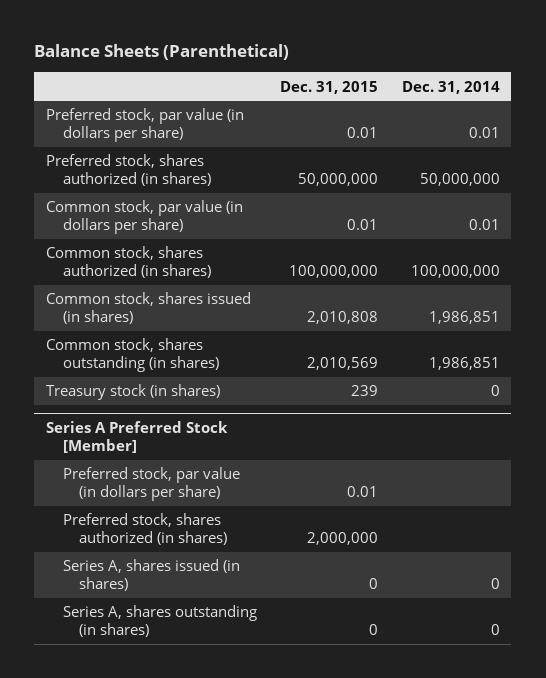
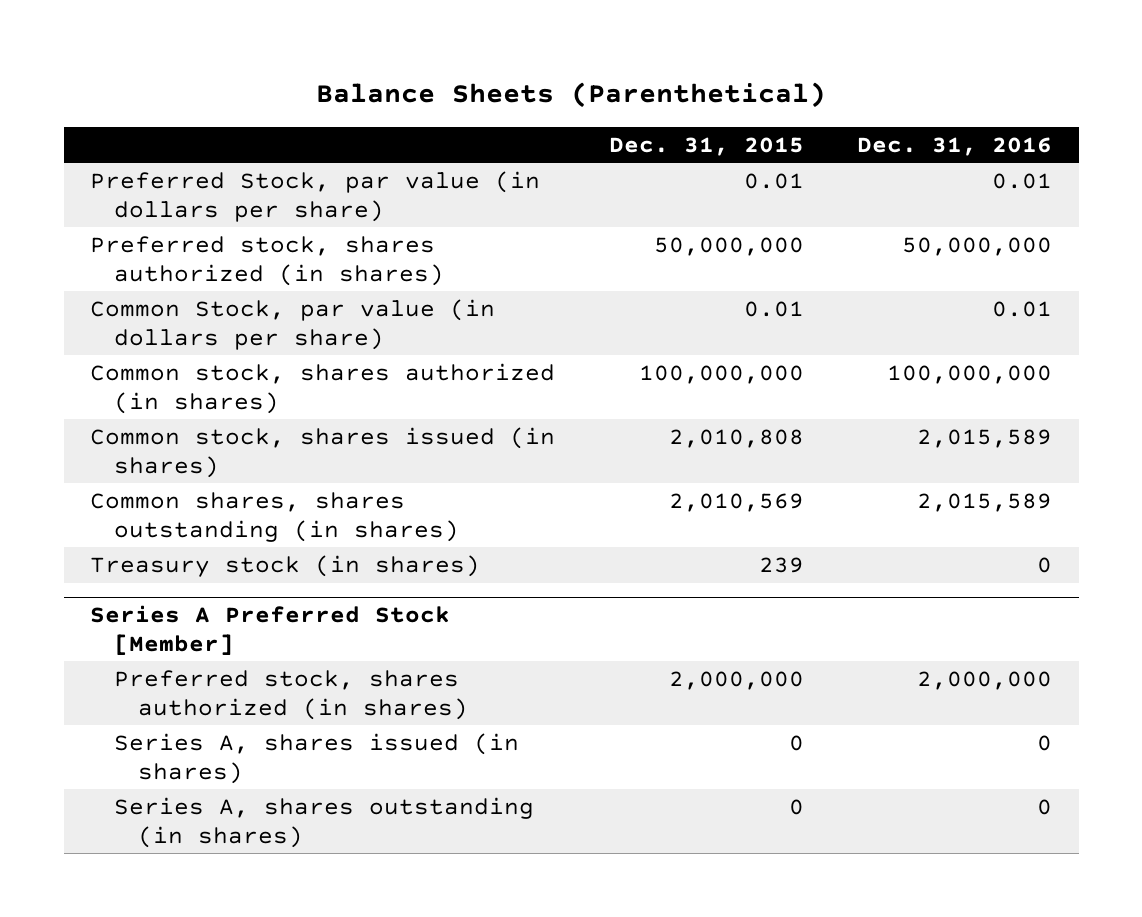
- | Dec. 31, 2015 | Dec. 31, 2014
+ | Dec. 31, 2015 | Dec. 31, 2016
- Preferred stock, par value (in dollars per share) | 0.01 | 0.01
+ Preferred Stock, par value (in dollars per share) | 0.01 | 0.01
- Common stock, par value (in dollars per share) | 0.01 | 0.01
+ Common Stock, par value (in dollars per share) | 0.01 | 0.01
- Common stock, shares outstanding (in shares) | 2,010,569 | 1,986,851
+ Common shares, shares outstanding (in shares) | 2,010,569 | 2,015,589
@ Series A Preferred Stock [Member]
- Preferred stock, par value (in dollars per share) | 0.01 |

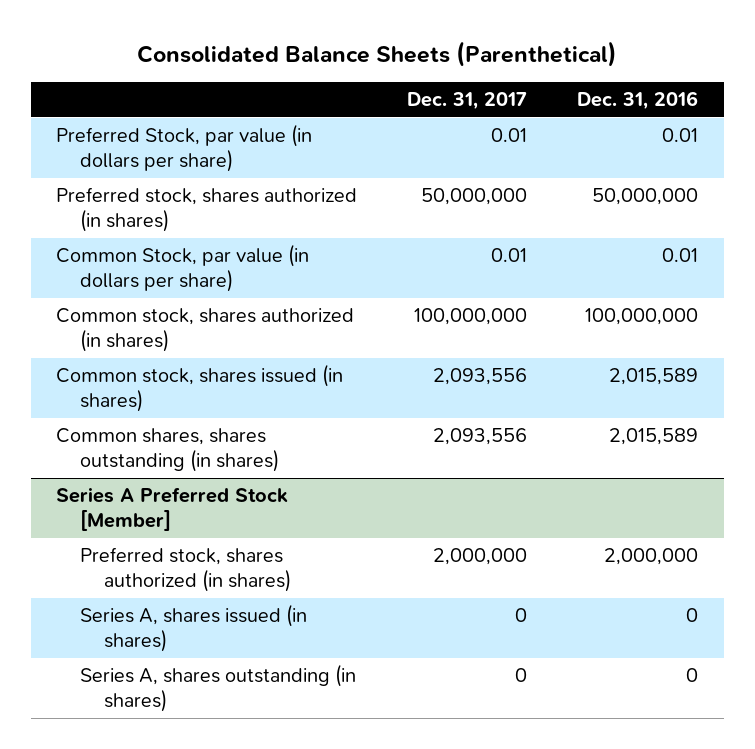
- Balance Sheets (Parenthetical)
+ Consolidated Balance Sheets (Parenthetical)
- | Dec. 31, 2015 | Dec. 31, 2016
+ | Dec. 31, 2017 | Dec. 31, 2016
- Treasury stock (in shares) | 239 | 0

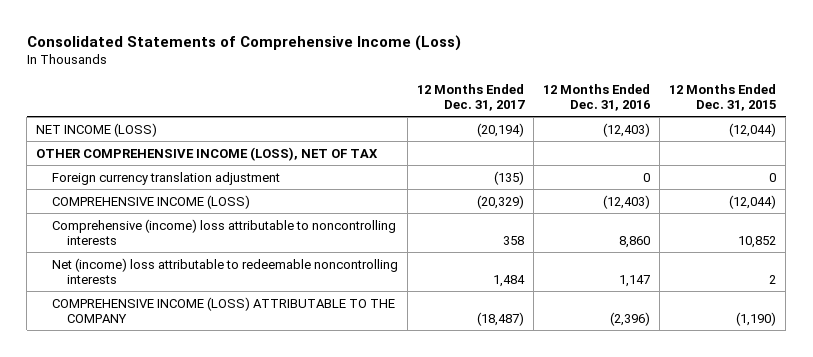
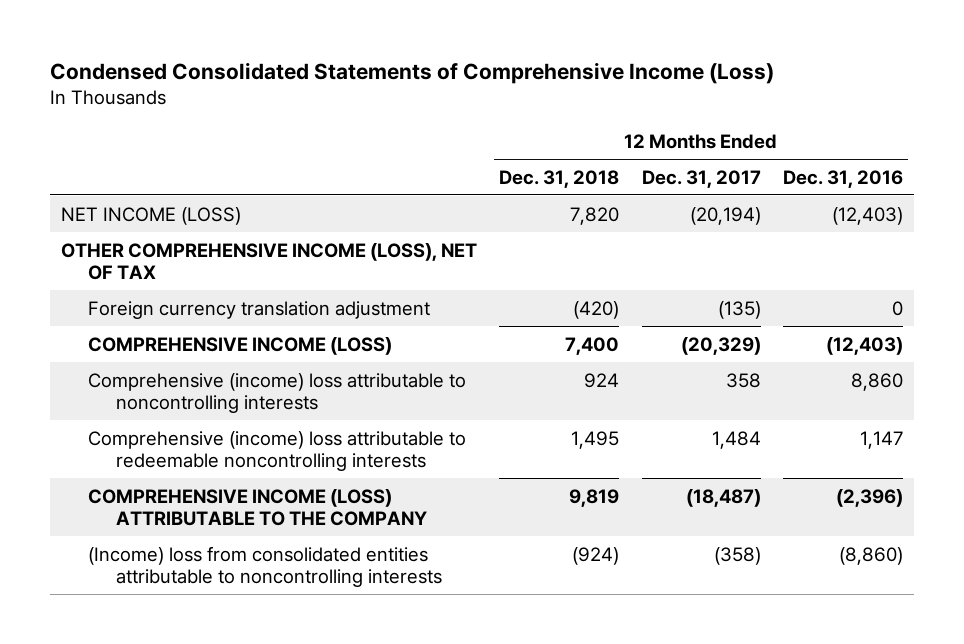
- Consolidated Statements of Comprehensive Income (Loss)
+ Condensed Consolidated Statements of Comprehensive Income (Loss)
- | 12 Months Ended Dec. 31, 2017 | 12 Months Ended Dec. 31, 2016 | 12 Months Ended Dec. 31, 2015
+ | 12 Months Ended Dec. 31, 2018 | 12 Months Ended Dec. 31, 2017 | 12 Months Ended Dec. 31, 2016
- Net (income) loss attributable to redeemable noncontrolling interests | 1,484 | 1,147 | 2
+ Comprehensive (income) loss attributable to redeemable noncontrolling interests | 1,495 | 1,484 | 1,147
+ (Income) loss from consolidated entities attributable to noncontrolling interests | (924) | (358) | (8,860)

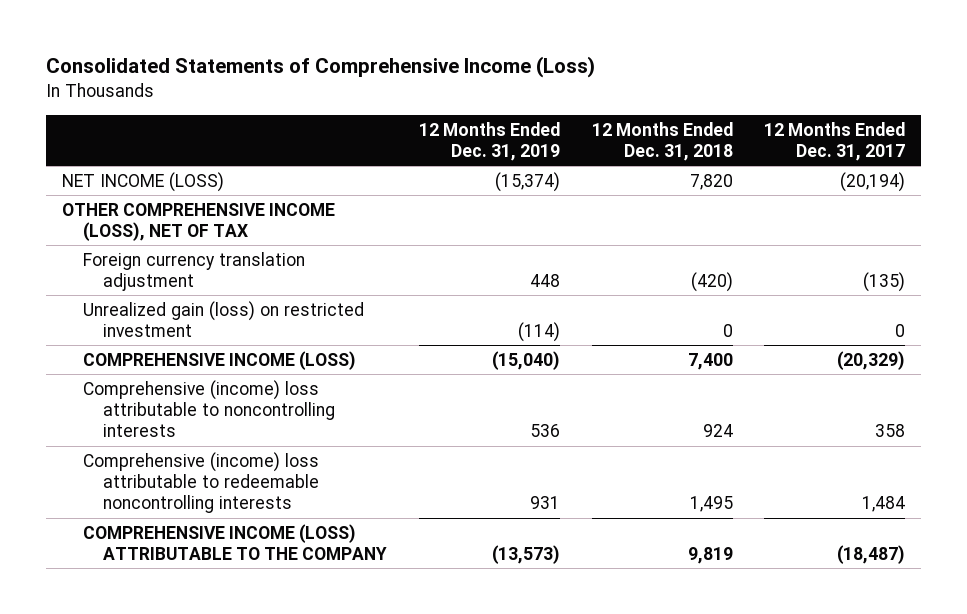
- Condensed Consolidated Statements of Comprehensive Income (Loss)
+ Consolidated Statements of Comprehensive Income (Loss)
- | 12 Months Ended Dec. 31, 2018 | 12 Months Ended Dec. 31, 2017 | 12 Months Ended Dec. 31, 2016
+ | 12 Months Ended Dec. 31, 2019 | 12 Months Ended Dec. 31, 2018 | 12 Months Ended Dec. 31, 2017
+ Unrealized gain (loss) on restricted investment | (114) | 0 | 0
- (Income) loss from consolidated entities attributable to noncontrolling interests | (924) | (358) | (8,860)

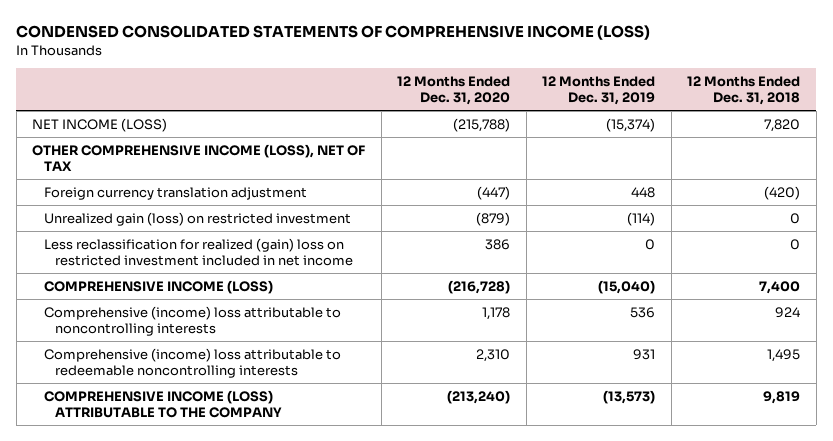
- Consolidated Statements of Comprehensive Income (Loss)
+ CONDENSED CONSOLIDATED STATEMENTS OF COMPREHENSIVE INCOME (LOSS)
- | 12 Months Ended Dec. 31, 2019 | 12 Months Ended Dec. 31, 2018 | 12 Months Ended Dec. 31, 2017
+ | 12 Months Ended Dec. 31, 2020 | 12 Months Ended Dec. 31, 2019 | 12 Months Ended Dec. 31, 2018
+ Less reclassification for realized (gain) loss on restricted investment included in net income | 386 | 0 | 0

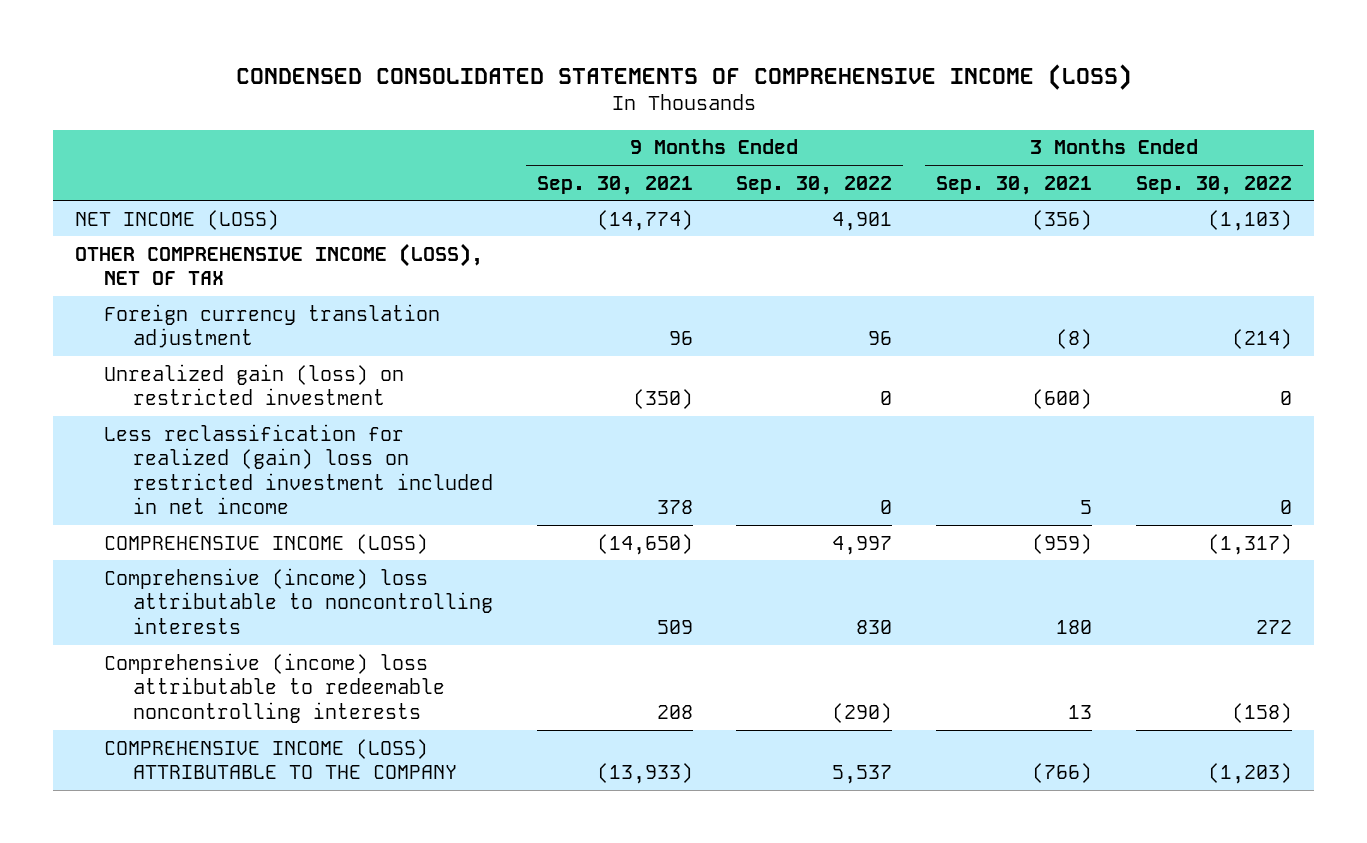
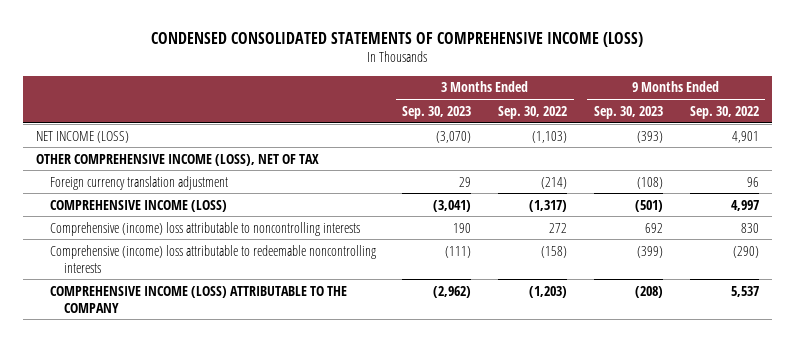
- | 9 Months Ended Sep. 30, 2021 | 9 Months Ended Sep. 30, 2022 | 3 Months Ended Sep. 30, 2021 | 3 Months Ended Sep. 30, 2022
+ | 3 Months Ended Sep. 30, 2023 | 3 Months Ended Sep. 30, 2022 | 9 Months Ended Sep. 30, 2023 | 9 Months Ended Sep. 30, 2022
- Unrealized gain (loss) on restricted investment | (350) | 0 | (600) | 0
- Less reclassification for realized (gain) loss on restricted investment included in net income | 378 | 0 | 5 | 0

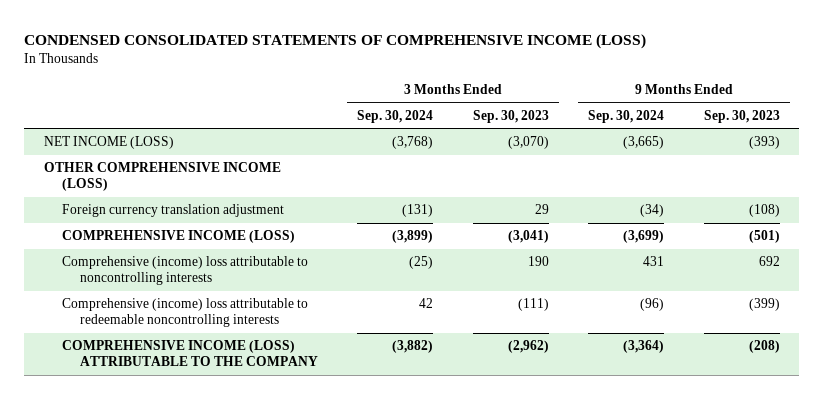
- | 3 Months Ended Sep. 30, 2023 | 3 Months Ended Sep. 30, 2022 | 9 Months Ended Sep. 30, 2023 | 9 Months Ended Sep. 30, 2022
+ | 3 Months Ended Sep. 30, 2024 | 3 Months Ended Sep. 30, 2023 | 9 Months Ended Sep. 30, 2024 | 9 Months Ended Sep. 30, 2023
- OTHER COMPREHENSIVE INCOME (LOSS), NET OF TAX
+ OTHER COMPREHENSIVE INCOME (LOSS)

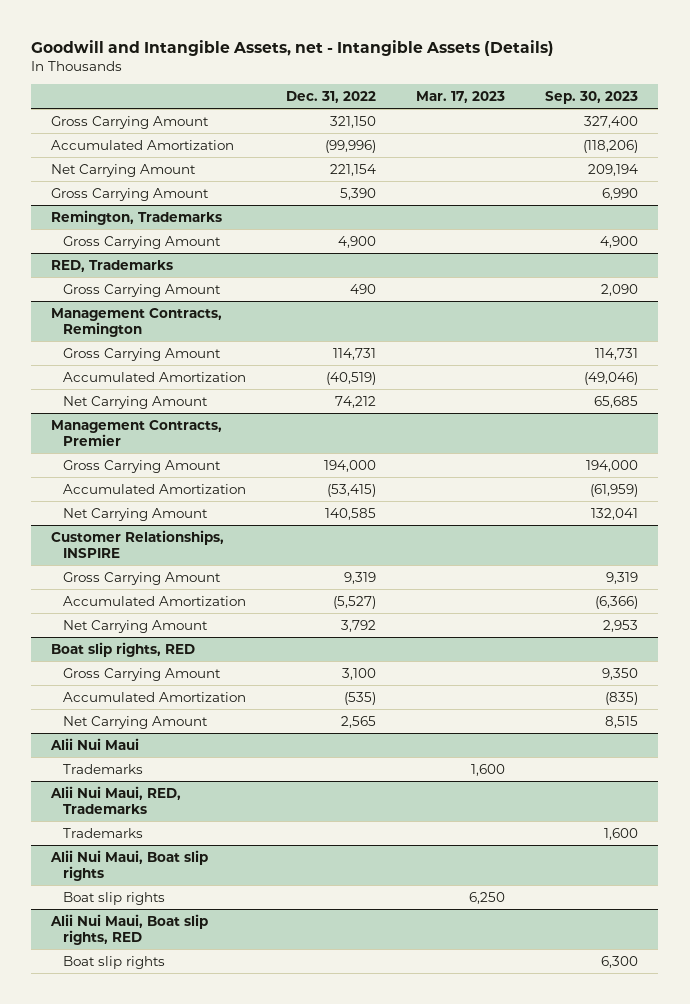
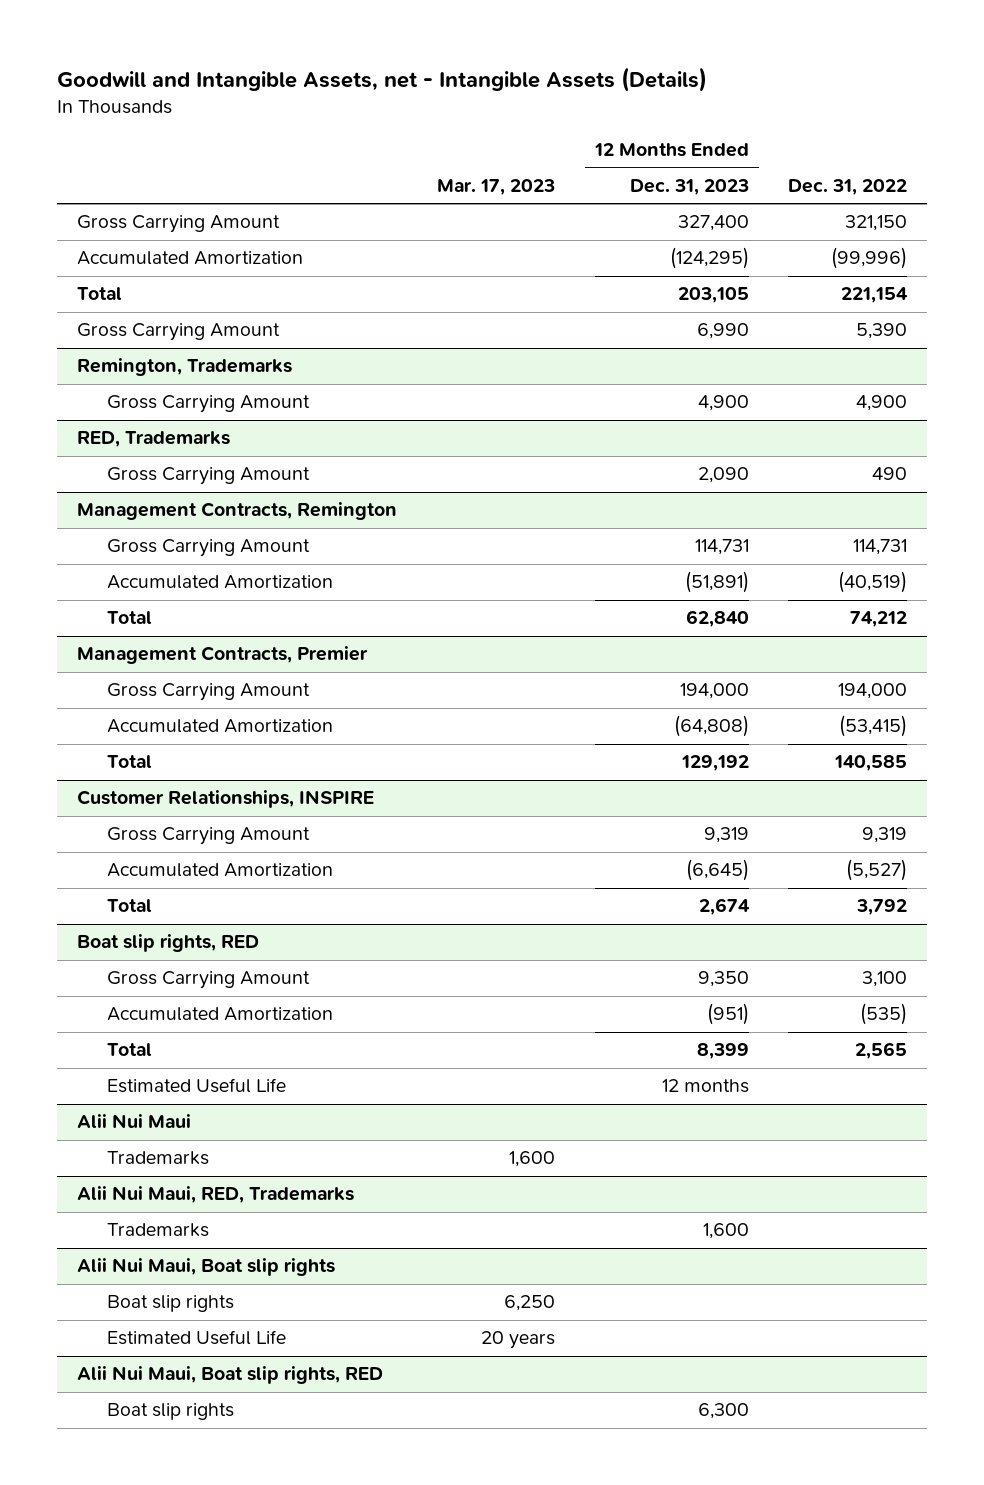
- | Dec. 31, 2022 | Mar. 17, 2023 | Sep. 30, 2023
+ | Mar. 17, 2023 | 12 Months Ended Dec. 31, 2023 | Dec. 31, 2022
- Net Carrying Amount | 221,154 | | 209,194
+ Total | | 203,105 | 221,154
@ Management Contracts, Remington
- Net Carrying Amount | 74,212 | | 65,685
+ Total | | 62,840 | 74,212
@ Management Contracts, Premier
- Net Carrying Amount | 140,585 | | 132,041
+ Total | | 129,192 | 140,585
@ Customer Relationships, INSPIRE
- Net Carrying Amount | 3,792 | | 2,953
+ Total | | 2,674 | 3,792
@ Boat slip rights, RED
- Net Carrying Amount | 2,565 | | 8,515
+ Total | | 8,399 | 2,565
+ Estimated Useful Life | | 12 months |
@ Alii Nui Maui, Boat slip rights
+ Estimated Useful Life | 20 years | |

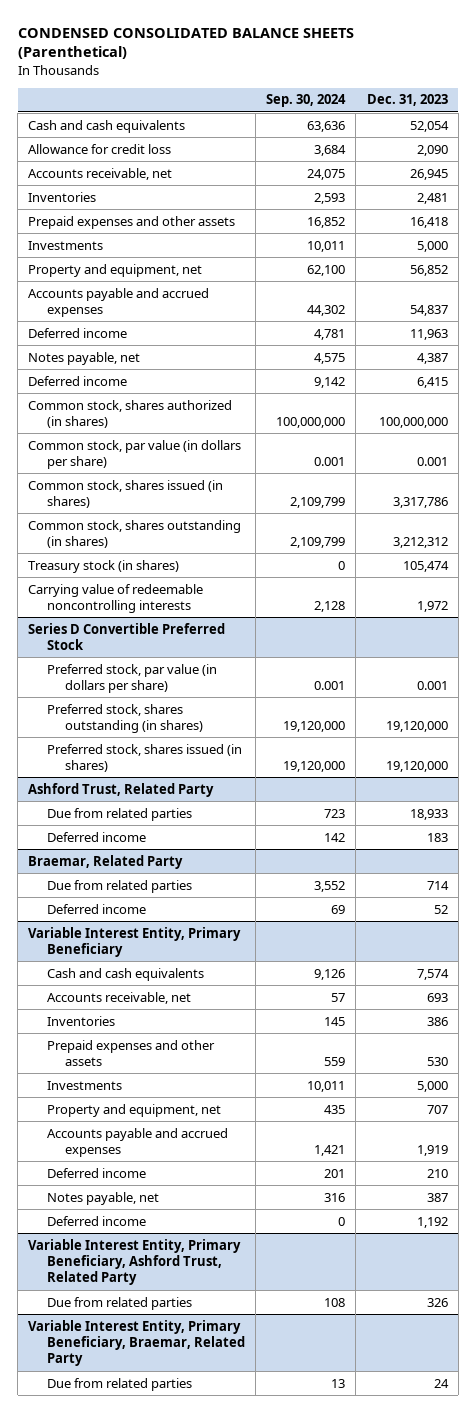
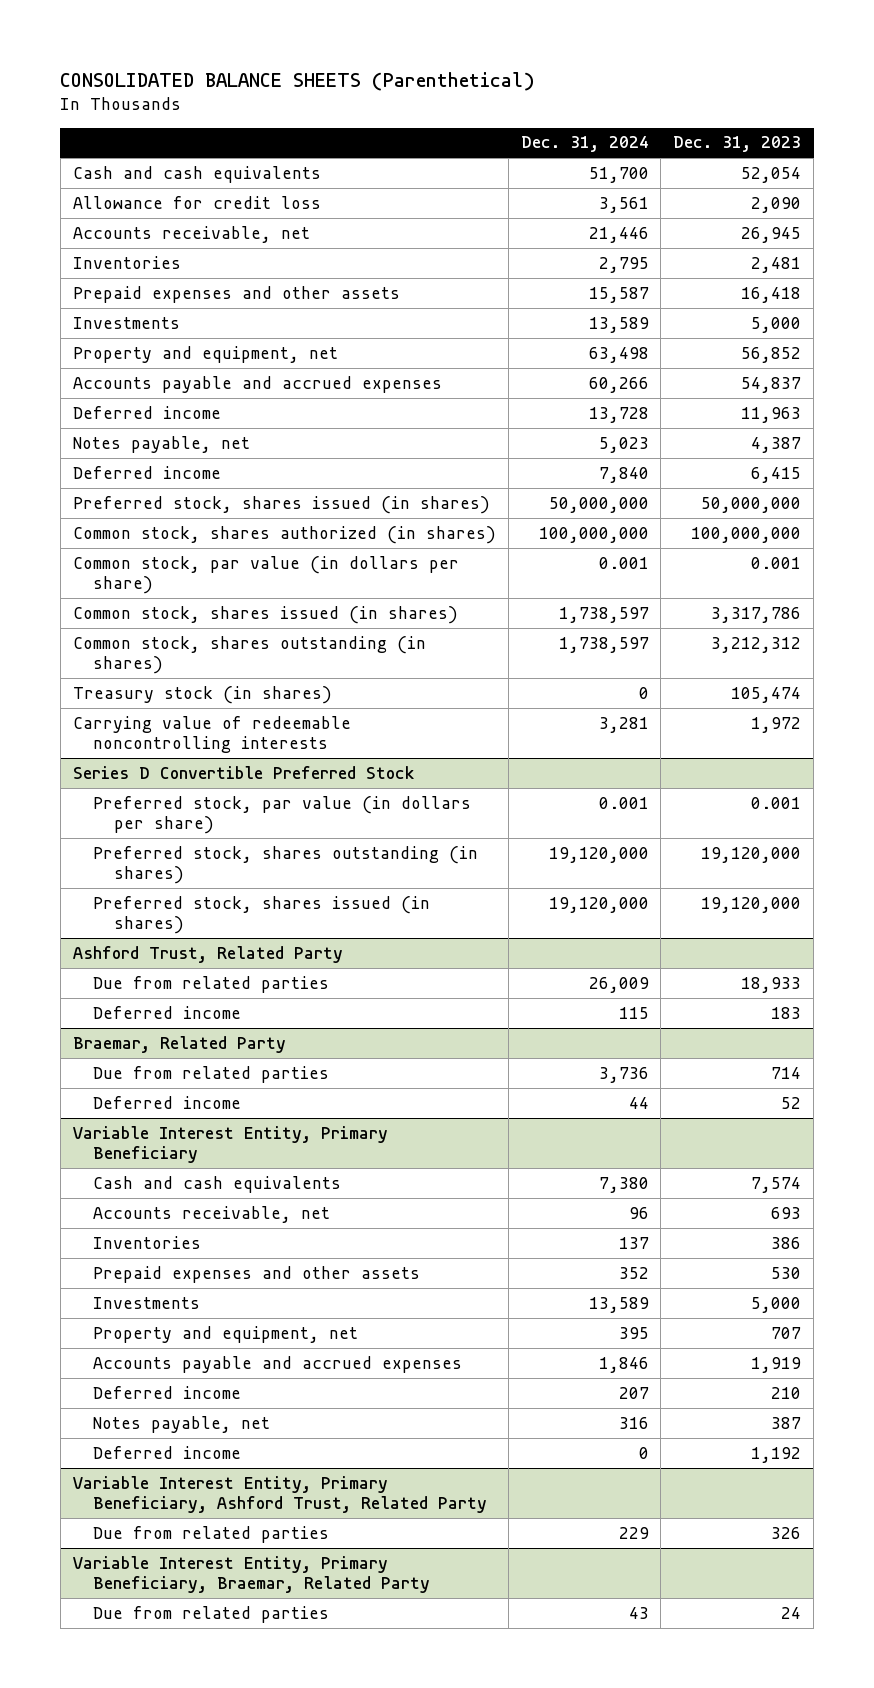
- CONDENSED CONSOLIDATED BALANCE SHEETS (Parenthetical)
+ CONSOLIDATED BALANCE SHEETS (Parenthetical)
- | Sep. 30, 2024 | Dec. 31, 2023
+ | Dec. 31, 2024 | Dec. 31, 2023
+ Preferred stock, shares issued (in shares) | 50,000,000 | 50,000,000

